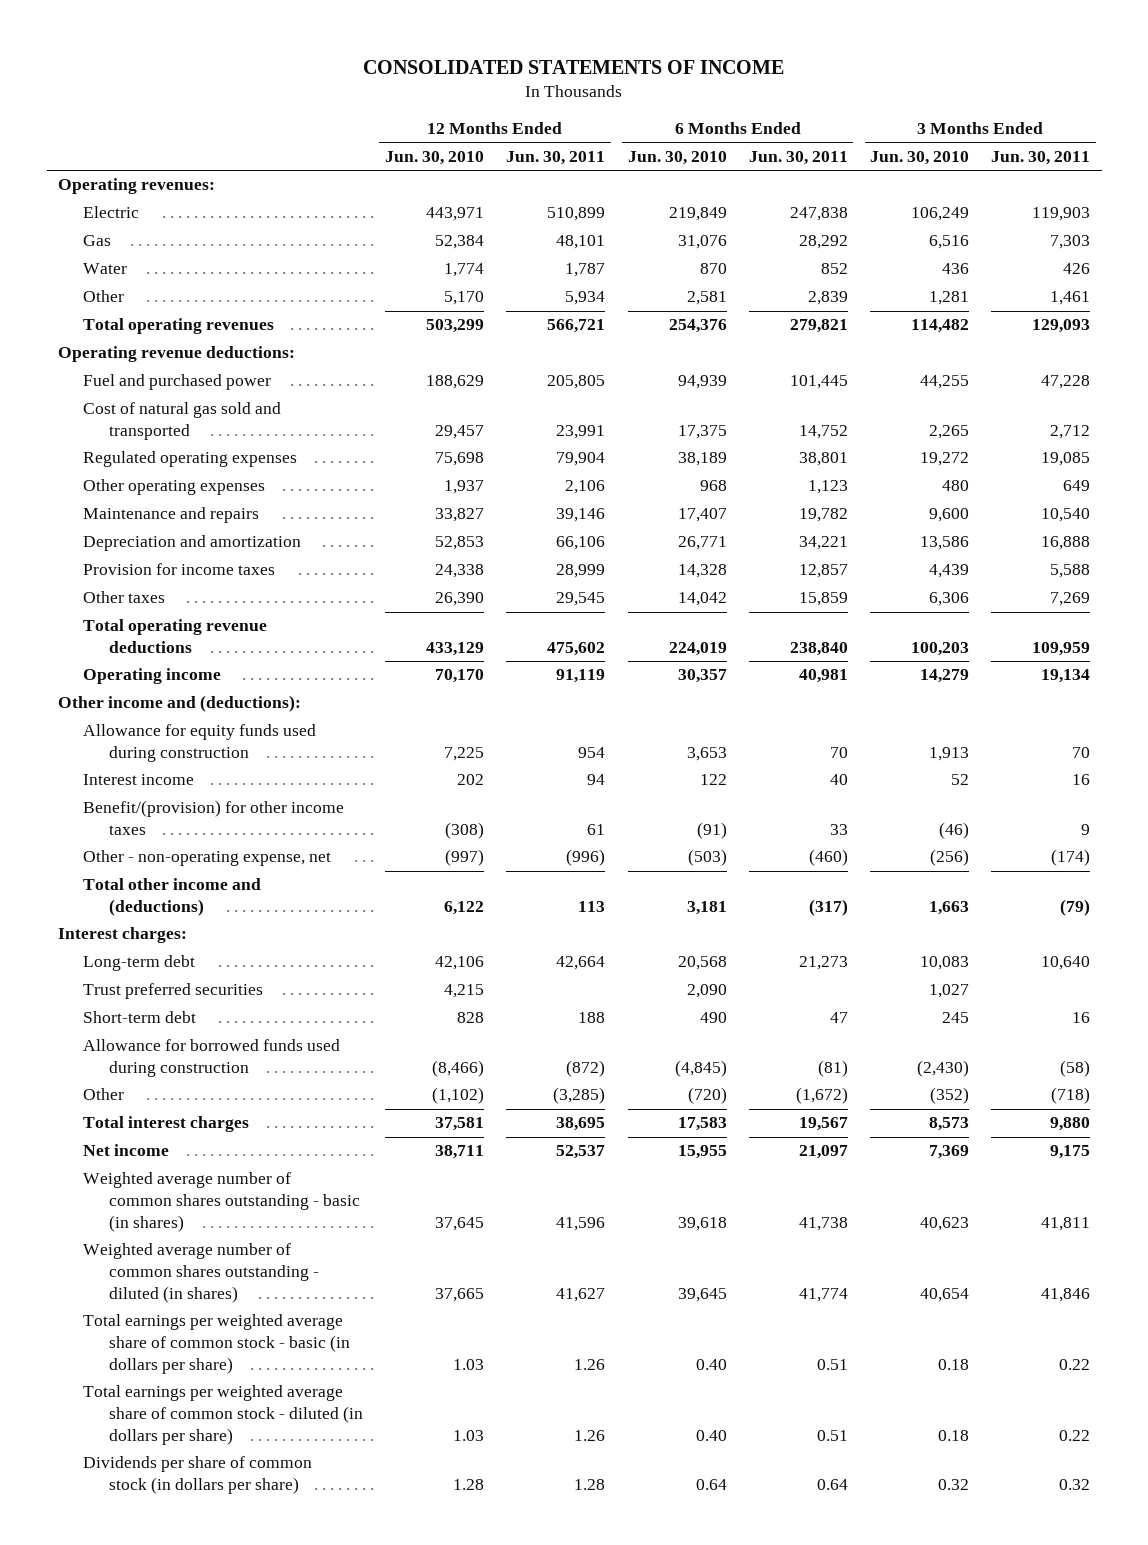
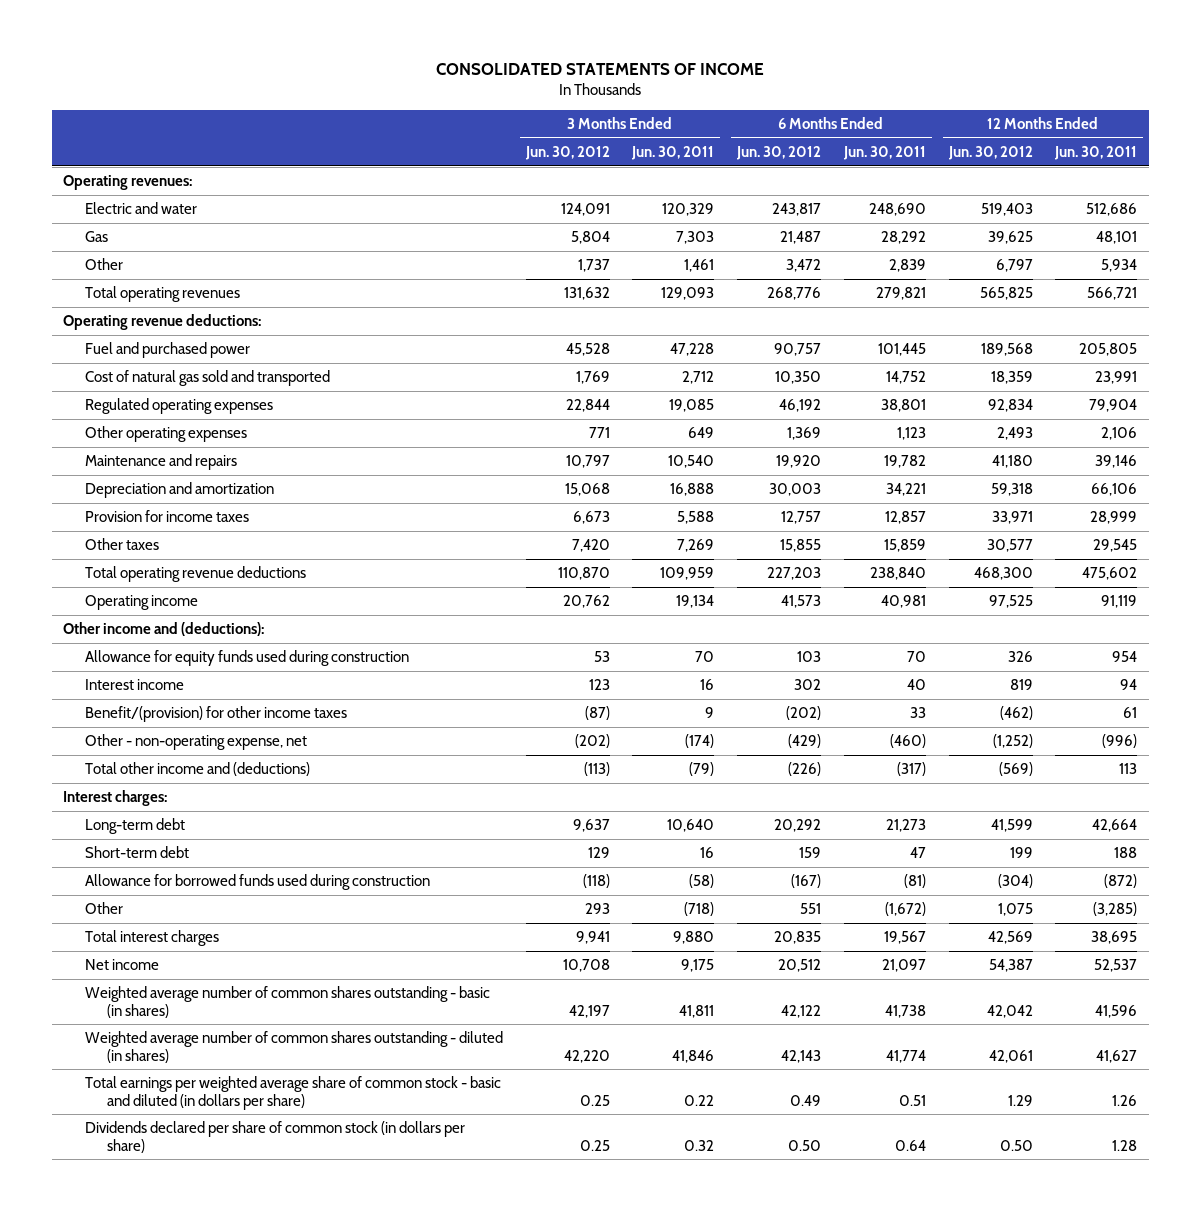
- | 12 Months Ended Jun. 30, 2010 | 12 Months Ended Jun. 30, 2011 | 6 Months Ended Jun. 30, 2010 | 6 Months Ended Jun. 30, 2011 | 3 Months Ended Jun. 30, 2010 | 3 Months Ended Jun. 30, 2011
+ | 3 Months Ended Jun. 30, 2012 | 3 Months Ended Jun. 30, 2011 | 6 Months Ended Jun. 30, 2012 | 6 Months Ended Jun. 30, 2011 | 12 Months Ended Jun. 30, 2012 | 12 Months Ended Jun. 30, 2011
- Electric | 443,971 | 510,899 | 219,849 | 247,838 | 106,249 | 119,903
+ Electric and water | 124,091 | 120,329 | 243,817 | 248,690 | 519,403 | 512,686
- Water | 1,774 | 1,787 | 870 | 852 | 436 | 426
- Trust preferred securities | 4,215 | | 2,090 | | 1,027 |
- Total earnings per weighted average share of common stock - basic (in dollars per share) | 1.03 | 1.26 | 0.40 | 0.51 | 0.18 | 0.22
- Total earnings per weighted average share of common stock - diluted (in dollars per share) | 1.03 | 1.26 | 0.40 | 0.51 | 0.18 | 0.22
- Dividends per share of common stock (in dollars per share) | 1.28 | 1.28 | 0.64 | 0.64 | 0.32 | 0.32
+ Total earnings per weighted average share of common stock - basic and diluted (in dollars per share) | 0.25 | 0.22 | 0.49 | 0.51 | 1.29 | 1.26
+ Dividends declared per share of common stock (in dollars per share) | 0.25 | 0.32 | 0.50 | 0.64 | 0.50 | 1.28

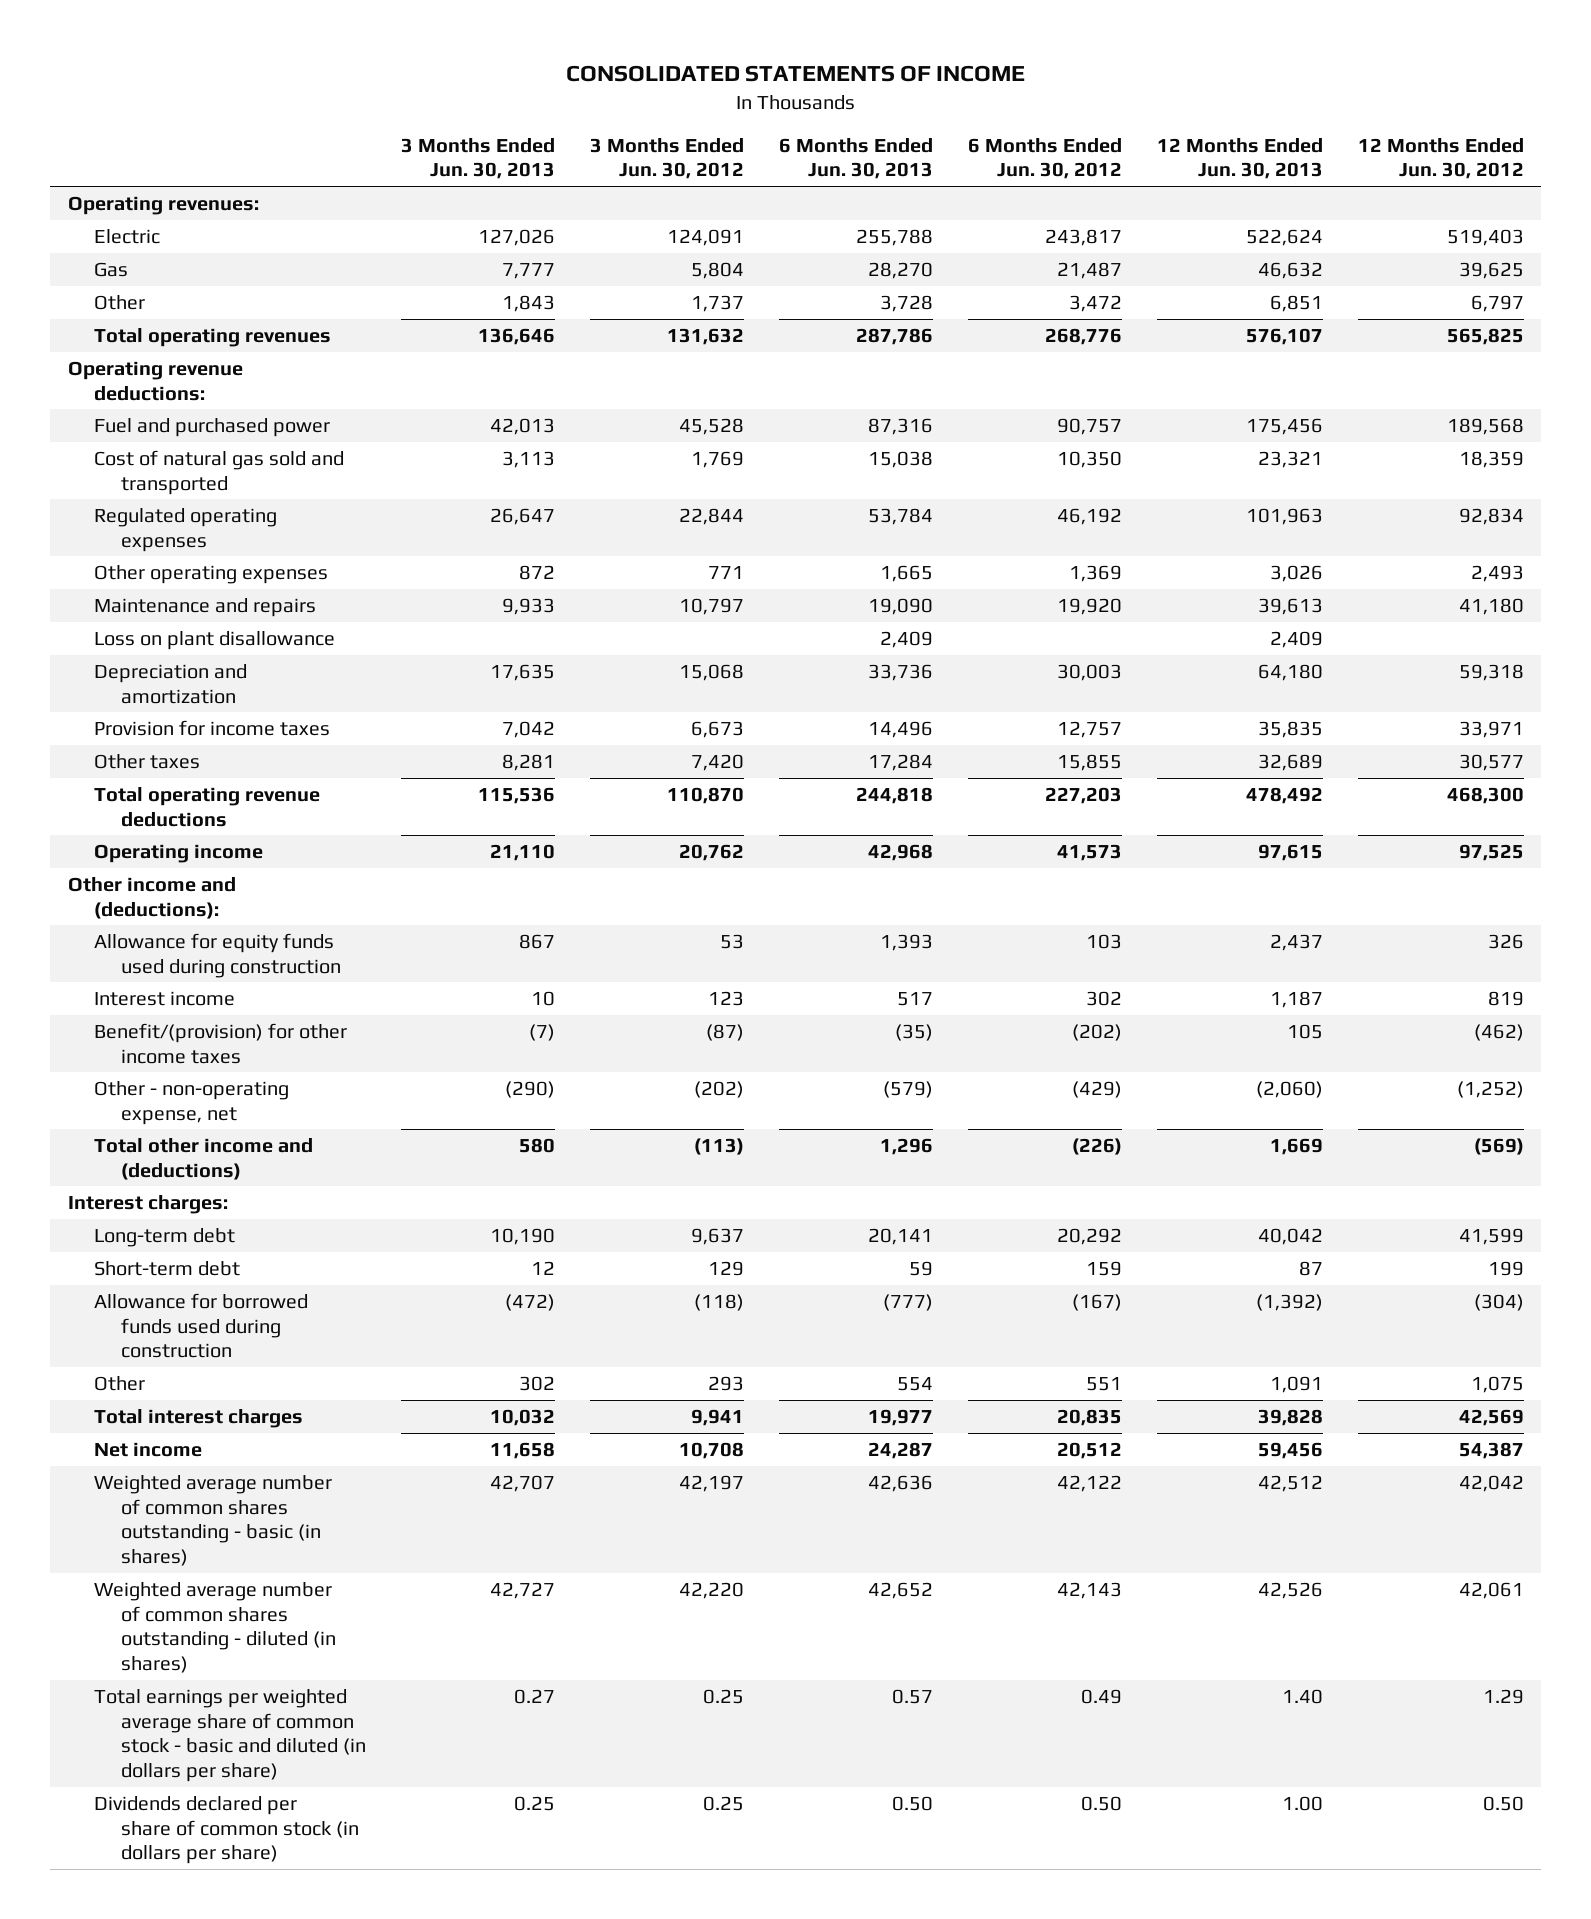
- | 3 Months Ended Jun. 30, 2012 | 3 Months Ended Jun. 30, 2011 | 6 Months Ended Jun. 30, 2012 | 6 Months Ended Jun. 30, 2011 | 12 Months Ended Jun. 30, 2012 | 12 Months Ended Jun. 30, 2011
+ | 3 Months Ended Jun. 30, 2013 | 3 Months Ended Jun. 30, 2012 | 6 Months Ended Jun. 30, 2013 | 6 Months Ended Jun. 30, 2012 | 12 Months Ended Jun. 30, 2013 | 12 Months Ended Jun. 30, 2012
- Electric and water | 124,091 | 120,329 | 243,817 | 248,690 | 519,403 | 512,686
+ Electric | 127,026 | 124,091 | 255,788 | 243,817 | 522,624 | 519,403
+ Loss on plant disallowance | | | 2,409 | | 2,409 |

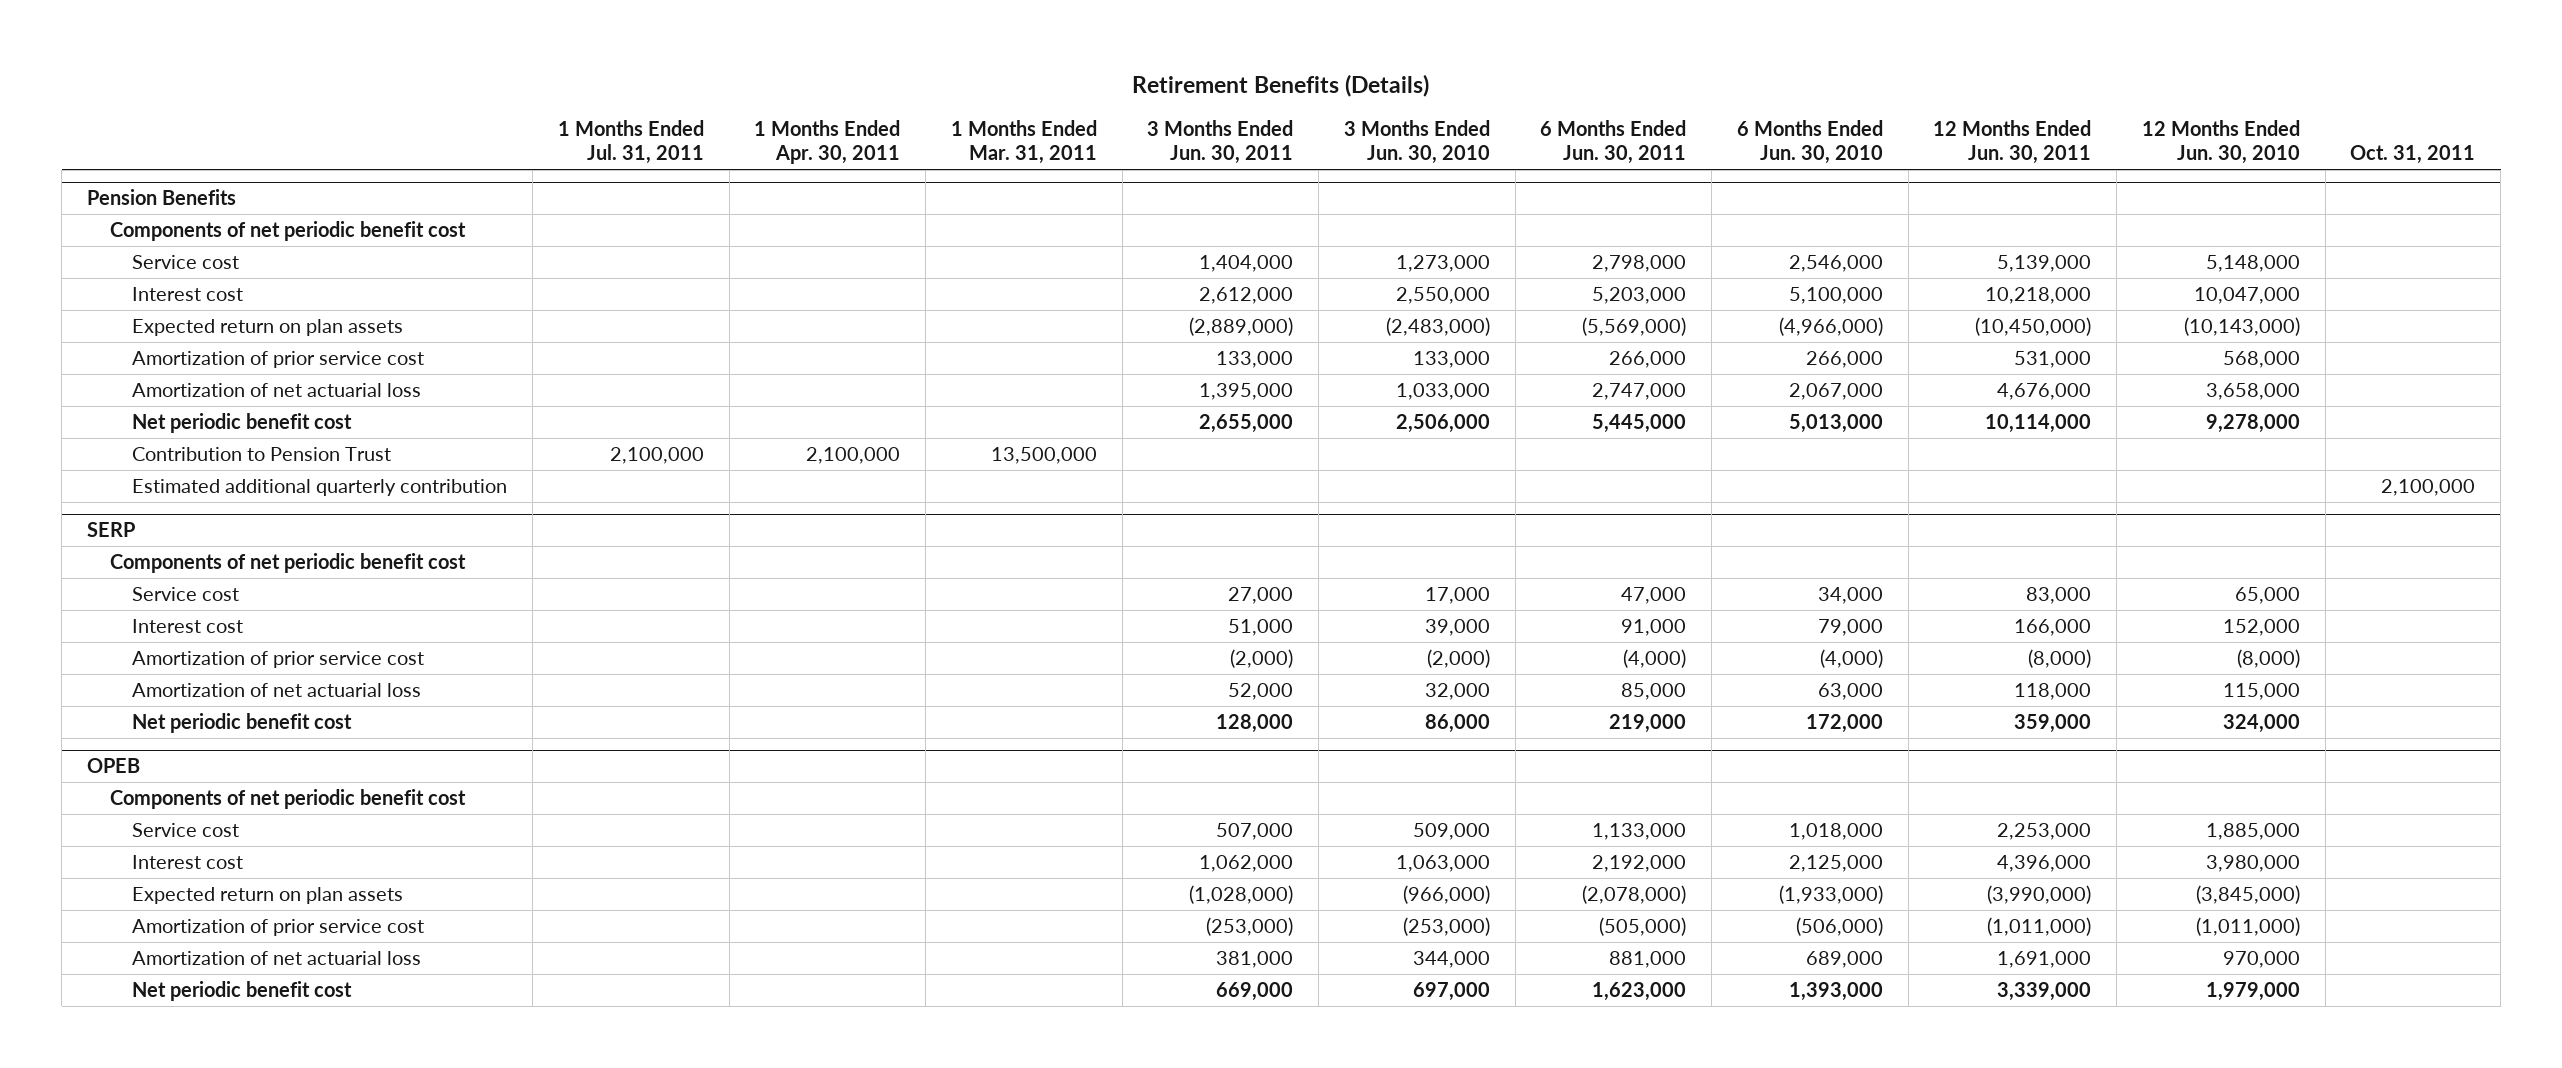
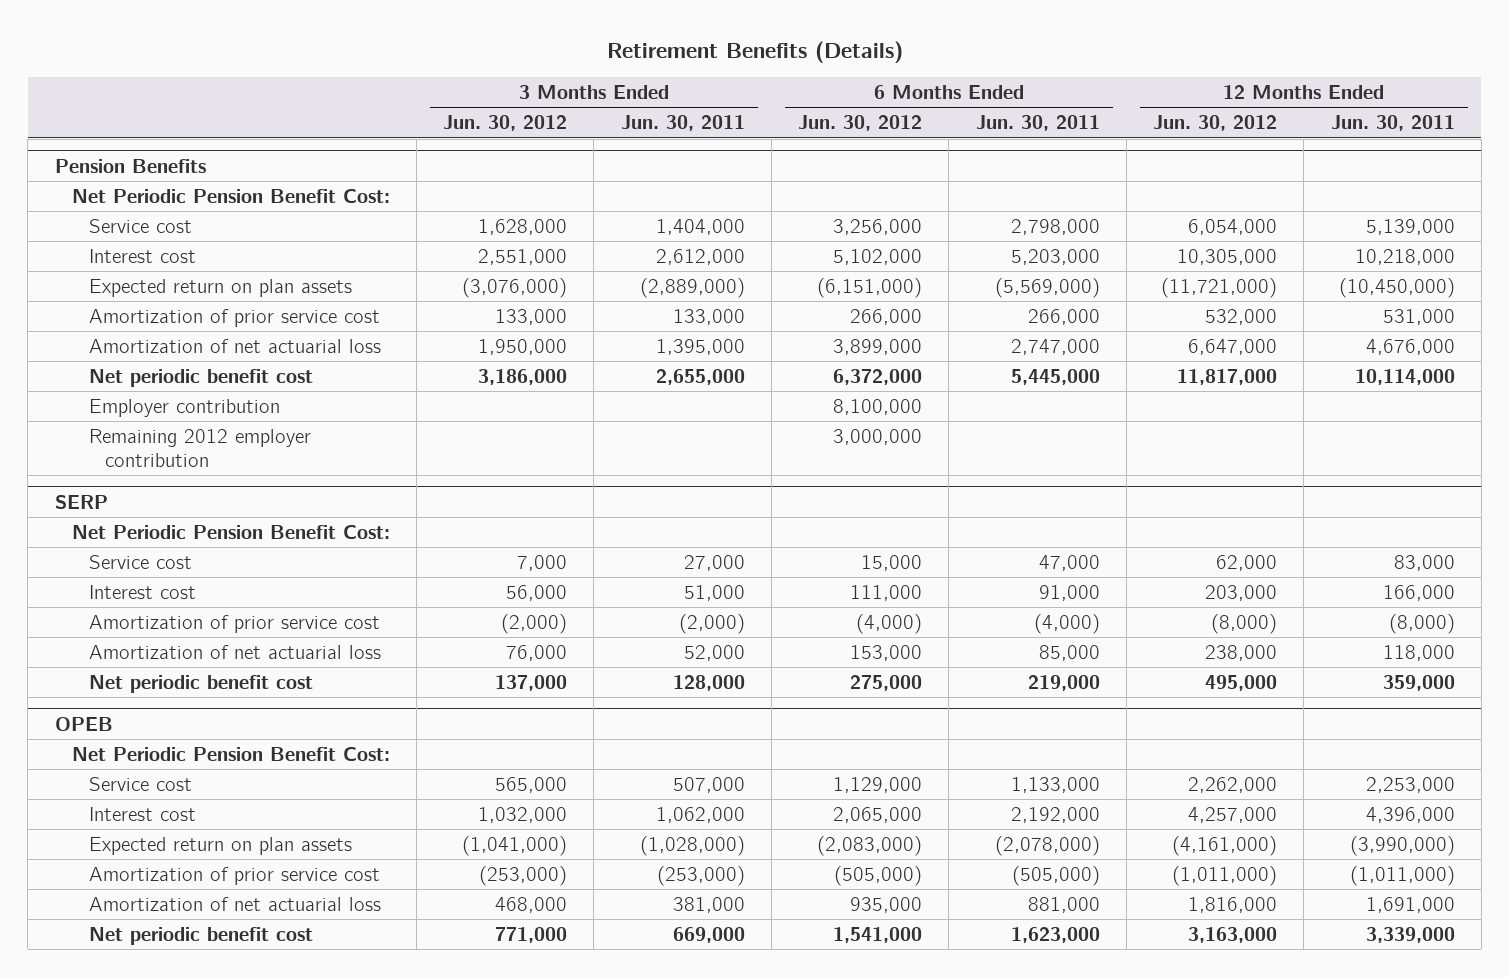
- | 1 Months Ended Jul. 31, 2011 | 1 Months Ended Apr. 30, 2011 | 1 Months Ended Mar. 31, 2011 | 3 Months Ended Jun. 30, 2011 | 3 Months Ended Jun. 30, 2010 | 6 Months Ended Jun. 30, 2011 | 6 Months Ended Jun. 30, 2010 | 12 Months Ended Jun. 30, 2011 | 12 Months Ended Jun. 30, 2010 | Oct. 31, 2011
+ | 3 Months Ended Jun. 30, 2012 | 3 Months Ended Jun. 30, 2011 | 6 Months Ended Jun. 30, 2012 | 6 Months Ended Jun. 30, 2011 | 12 Months Ended Jun. 30, 2012 | 12 Months Ended Jun. 30, 2011
@ Pension Benefits
- Components of net periodic benefit cost
+ Net Periodic Pension Benefit Cost:
- Contribution to Pension Trust | 2,100,000 | 2,100,000 | 13,500,000 | | | | | | |
- Estimated additional quarterly contribution | | | | | | | | | | 2,100,000
+ Employer contribution | | | 8,100,000 | | |
+ Remaining 2012 employer contribution | | | 3,000,000 | | |
@ SERP
- Components of net periodic benefit cost
+ Net Periodic Pension Benefit Cost:
@ OPEB
- Components of net periodic benefit cost
+ Net Periodic Pension Benefit Cost:

